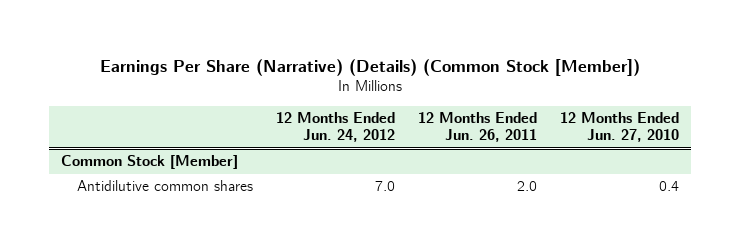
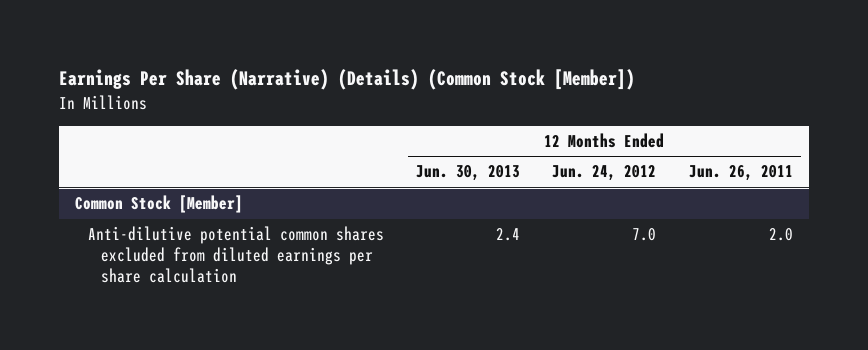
- | 12 Months Ended Jun. 24, 2012 | 12 Months Ended Jun. 26, 2011 | 12 Months Ended Jun. 27, 2010
+ | 12 Months Ended Jun. 30, 2013 | 12 Months Ended Jun. 24, 2012 | 12 Months Ended Jun. 26, 2011
@ Common Stock [Member]
- Antidilutive common shares | 7.0 | 2.0 | 0.4
+ Anti-dilutive potential common shares excluded from diluted earnings per share calculation | 2.4 | 7.0 | 2.0

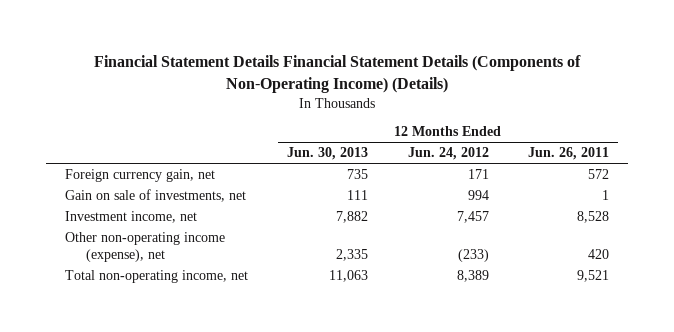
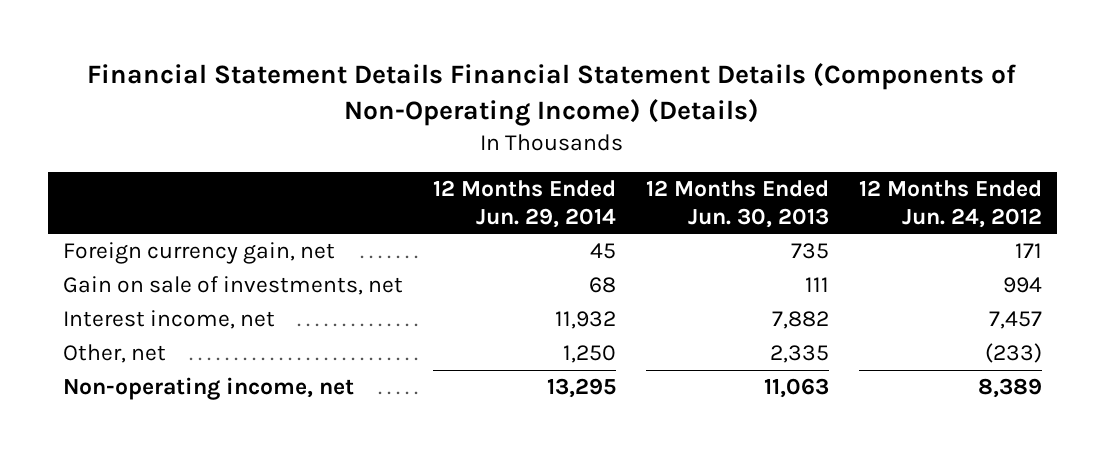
- | 12 Months Ended Jun. 30, 2013 | 12 Months Ended Jun. 24, 2012 | 12 Months Ended Jun. 26, 2011
+ | 12 Months Ended Jun. 29, 2014 | 12 Months Ended Jun. 30, 2013 | 12 Months Ended Jun. 24, 2012
- Investment income, net | 7,882 | 7,457 | 8,528
- Other non-operating income (expense), net | 2,335 | (233) | 420
- Total non-operating income, net | 11,063 | 8,389 | 9,521
+ Interest income, net | 11,932 | 7,882 | 7,457
+ Other, net | 1,250 | 2,335 | (233)
+ Non-operating income, net | 13,295 | 11,063 | 8,389

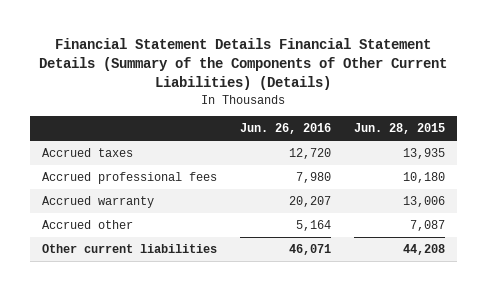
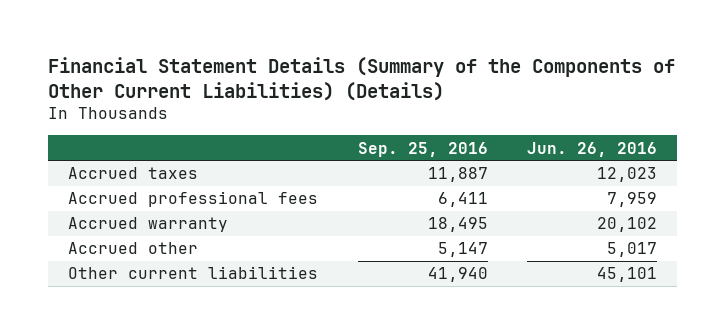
- Financial Statement Details Financial Statement Details (Summary of the Components of Other Current Liabilities) (Details)
+ Financial Statement Details (Summary of the Components of Other Current Liabilities) (Details)
- | Jun. 26, 2016 | Jun. 28, 2015
+ | Sep. 25, 2016 | Jun. 26, 2016
- Accrued taxes | 12,720 | 13,935
- Accrued professional fees | 7,980 | 10,180
- Accrued warranty | 20,207 | 13,006
- Accrued other | 5,164 | 7,087
- Other current liabilities | 46,071 | 44,208
+ Accrued taxes | 11,887 | 12,023
+ Accrued professional fees | 6,411 | 7,959
+ Accrued warranty | 18,495 | 20,102
+ Accrued other | 5,147 | 5,017
+ Other current liabilities | 41,940 | 45,101

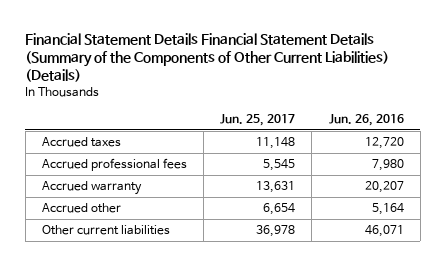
- Financial Statement Details (Summary of the Components of Other Current Liabilities) (Details)
+ Financial Statement Details Financial Statement Details (Summary of the Components of Other Current Liabilities) (Details)
- | Sep. 25, 2016 | Jun. 26, 2016
+ | Jun. 25, 2017 | Jun. 26, 2016
- Accrued taxes | 11,887 | 12,023
- Accrued professional fees | 6,411 | 7,959
- Accrued warranty | 18,495 | 20,102
- Accrued other | 5,147 | 5,017
- Other current liabilities | 41,940 | 45,101
+ Accrued taxes | 11,148 | 12,720
+ Accrued professional fees | 5,545 | 7,980
+ Accrued warranty | 13,631 | 20,207
+ Accrued other | 6,654 | 5,164
+ Other current liabilities | 36,978 | 46,071

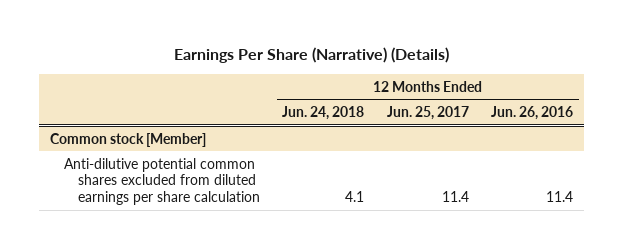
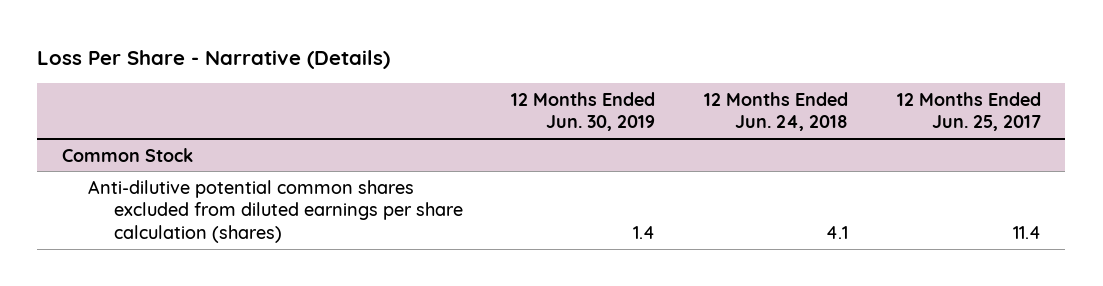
- Earnings Per Share (Narrative) (Details)
+ Loss Per Share - Narrative (Details)
- | 12 Months Ended Jun. 24, 2018 | 12 Months Ended Jun. 25, 2017 | 12 Months Ended Jun. 26, 2016
+ | 12 Months Ended Jun. 30, 2019 | 12 Months Ended Jun. 24, 2018 | 12 Months Ended Jun. 25, 2017
- Common stock [Member]
- Anti-dilutive potential common shares excluded from diluted earnings per share calculation | 4.1 | 11.4 | 11.4
+ Common Stock
+ Anti-dilutive potential common shares excluded from diluted earnings per share calculation (shares) | 1.4 | 4.1 | 11.4

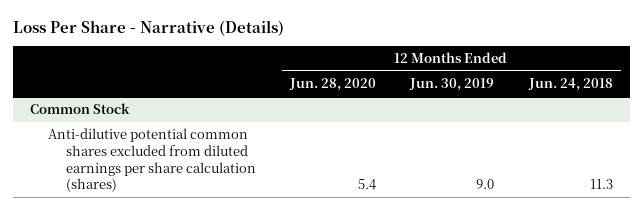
- | 12 Months Ended Jun. 30, 2019 | 12 Months Ended Jun. 24, 2018 | 12 Months Ended Jun. 25, 2017
+ | 12 Months Ended Jun. 28, 2020 | 12 Months Ended Jun. 30, 2019 | 12 Months Ended Jun. 24, 2018
@ Common Stock
- Anti-dilutive potential common shares excluded from diluted earnings per share calculation (shares) | 1.4 | 4.1 | 11.4
+ Anti-dilutive potential common shares excluded from diluted earnings per share calculation (shares) | 5.4 | 9.0 | 11.3

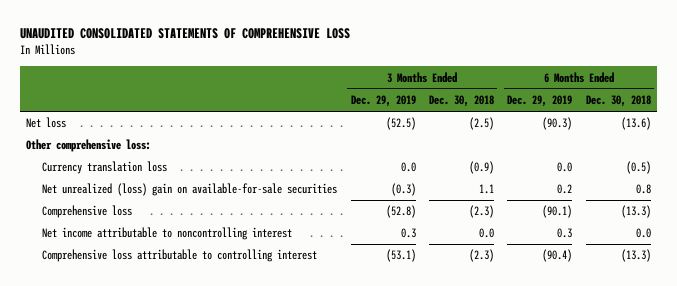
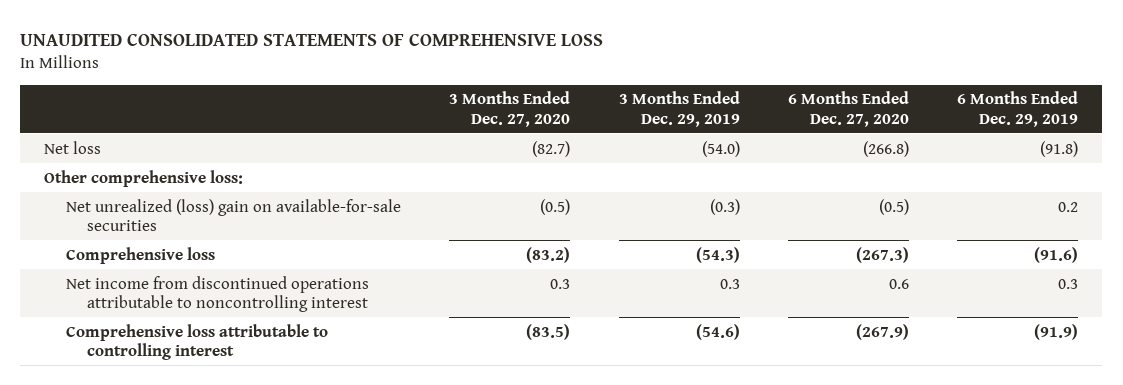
- | 3 Months Ended Dec. 29, 2019 | 3 Months Ended Dec. 30, 2018 | 6 Months Ended Dec. 29, 2019 | 6 Months Ended Dec. 30, 2018
+ | 3 Months Ended Dec. 27, 2020 | 3 Months Ended Dec. 29, 2019 | 6 Months Ended Dec. 27, 2020 | 6 Months Ended Dec. 29, 2019
- Net loss | (52.5) | (2.5) | (90.3) | (13.6)
+ Net loss | (82.7) | (54.0) | (266.8) | (91.8)
- Currency translation loss | 0.0 | (0.9) | 0.0 | (0.5)
- Comprehensive loss | (52.8) | (2.3) | (90.1) | (13.3)
- Net income attributable to noncontrolling interest | 0.3 | 0.0 | 0.3 | 0.0
- Comprehensive loss attributable to controlling interest | (53.1) | (2.3) | (90.4) | (13.3)
+ Comprehensive loss | (83.2) | (54.3) | (267.3) | (91.6)
+ Net income from discontinued operations attributable to noncontrolling interest | 0.3 | 0.3 | 0.6 | 0.3
+ Comprehensive loss attributable to controlling interest | (83.5) | (54.6) | (267.9) | (91.9)

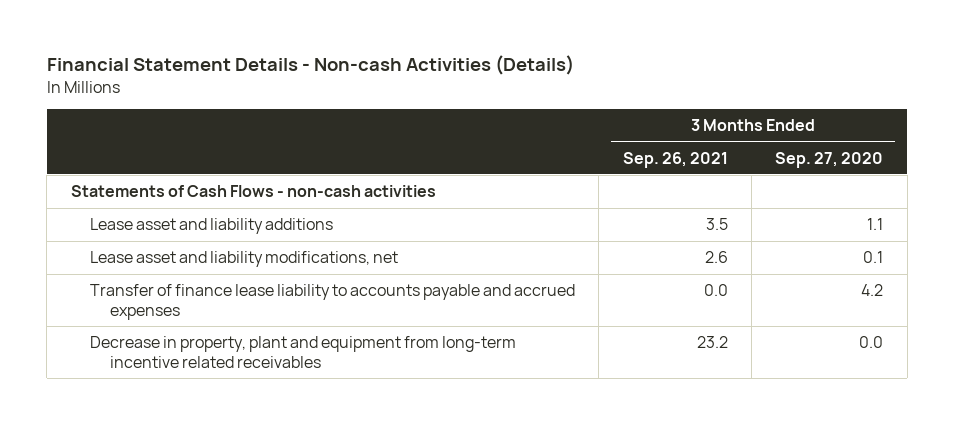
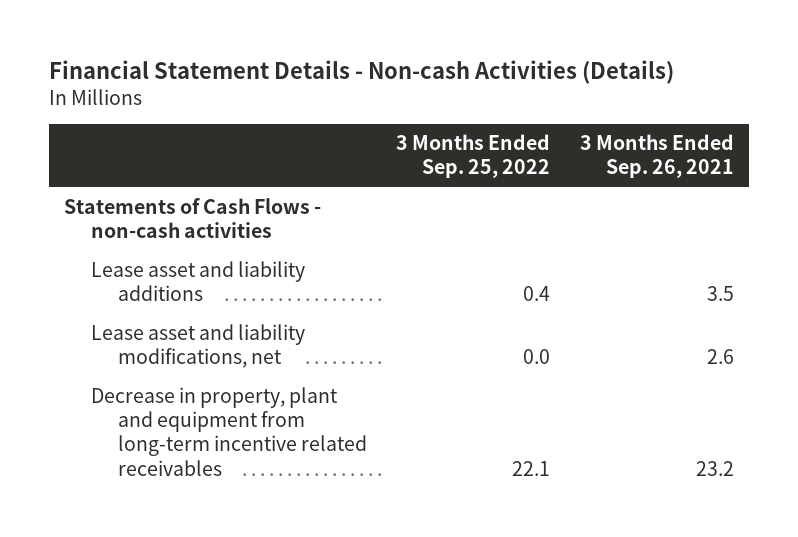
- | 3 Months Ended Sep. 26, 2021 | 3 Months Ended Sep. 27, 2020
+ | 3 Months Ended Sep. 25, 2022 | 3 Months Ended Sep. 26, 2021
- Transfer of finance lease liability to accounts payable and accrued expenses | 0.0 | 4.2

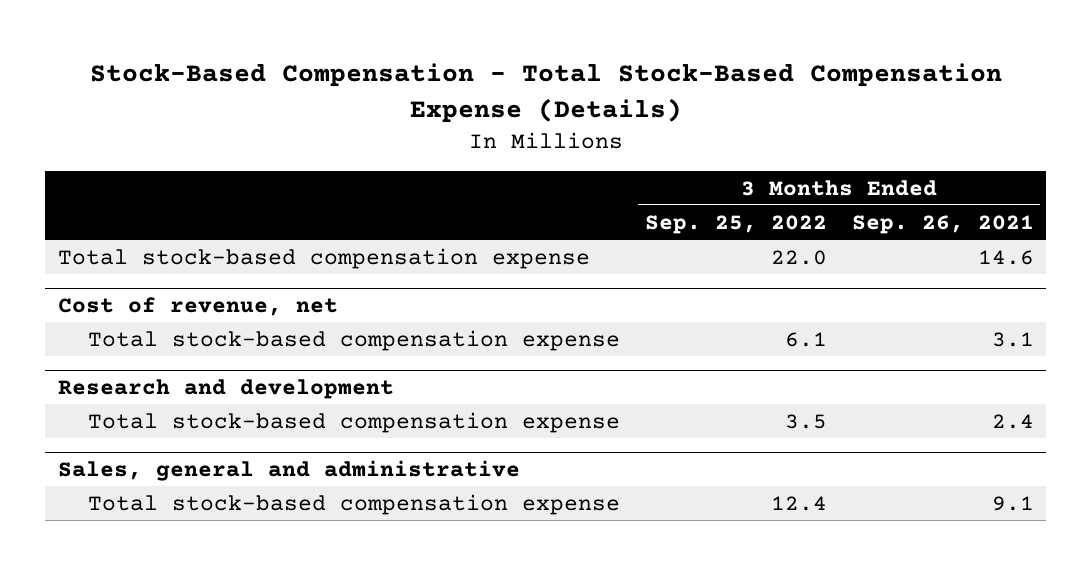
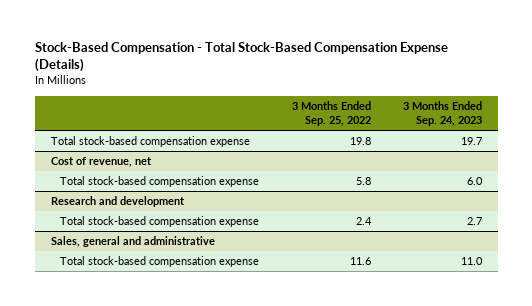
- | 3 Months Ended Sep. 25, 2022 | 3 Months Ended Sep. 26, 2021
+ | 3 Months Ended Sep. 25, 2022 | 3 Months Ended Sep. 24, 2023
- Total stock-based compensation expense | 22.0 | 14.6
+ Total stock-based compensation expense | 19.8 | 19.7
@ Cost of revenue, net
- Total stock-based compensation expense | 6.1 | 3.1
+ Total stock-based compensation expense | 5.8 | 6.0
@ Research and development
- Total stock-based compensation expense | 3.5 | 2.4
+ Total stock-based compensation expense | 2.4 | 2.7
@ Sales, general and administrative
- Total stock-based compensation expense | 12.4 | 9.1
+ Total stock-based compensation expense | 11.6 | 11.0

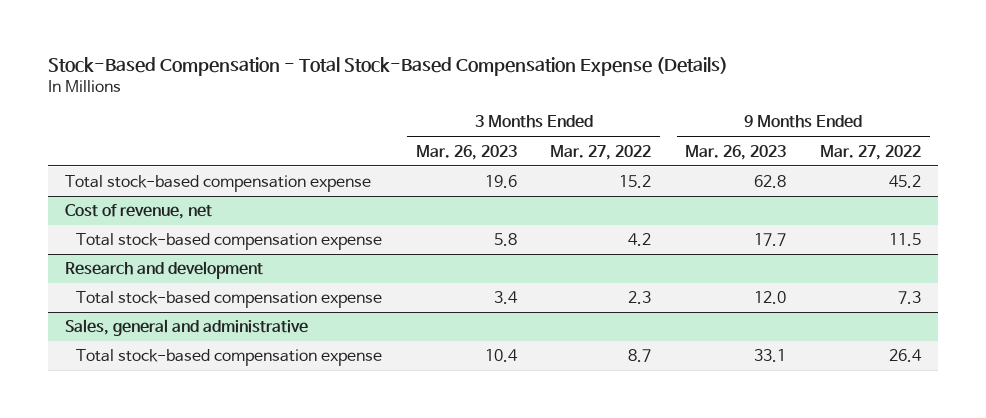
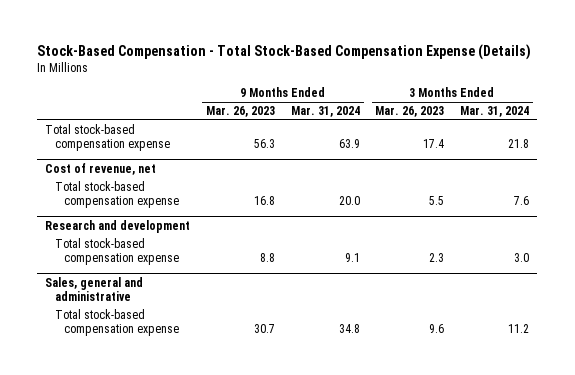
- | 3 Months Ended Mar. 26, 2023 | 3 Months Ended Mar. 27, 2022 | 9 Months Ended Mar. 26, 2023 | 9 Months Ended Mar. 27, 2022
+ | 9 Months Ended Mar. 26, 2023 | 9 Months Ended Mar. 31, 2024 | 3 Months Ended Mar. 26, 2023 | 3 Months Ended Mar. 31, 2024
- Total stock-based compensation expense | 19.6 | 15.2 | 62.8 | 45.2
+ Total stock-based compensation expense | 56.3 | 63.9 | 17.4 | 21.8
@ Cost of revenue, net
- Total stock-based compensation expense | 5.8 | 4.2 | 17.7 | 11.5
+ Total stock-based compensation expense | 16.8 | 20.0 | 5.5 | 7.6
@ Research and development
- Total stock-based compensation expense | 3.4 | 2.3 | 12.0 | 7.3
+ Total stock-based compensation expense | 8.8 | 9.1 | 2.3 | 3.0
@ Sales, general and administrative
- Total stock-based compensation expense | 10.4 | 8.7 | 33.1 | 26.4
+ Total stock-based compensation expense | 30.7 | 34.8 | 9.6 | 11.2

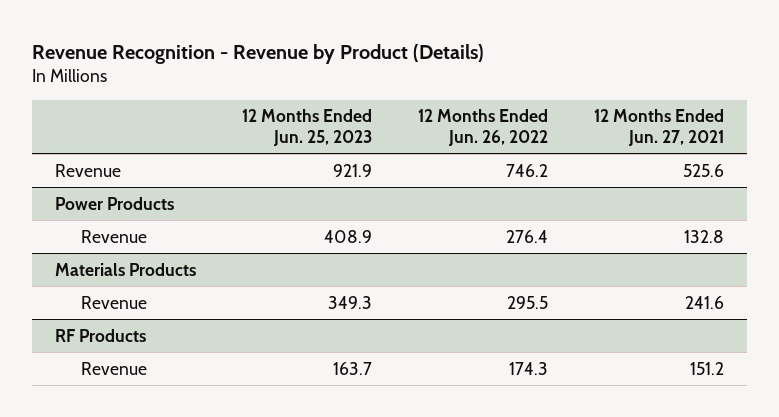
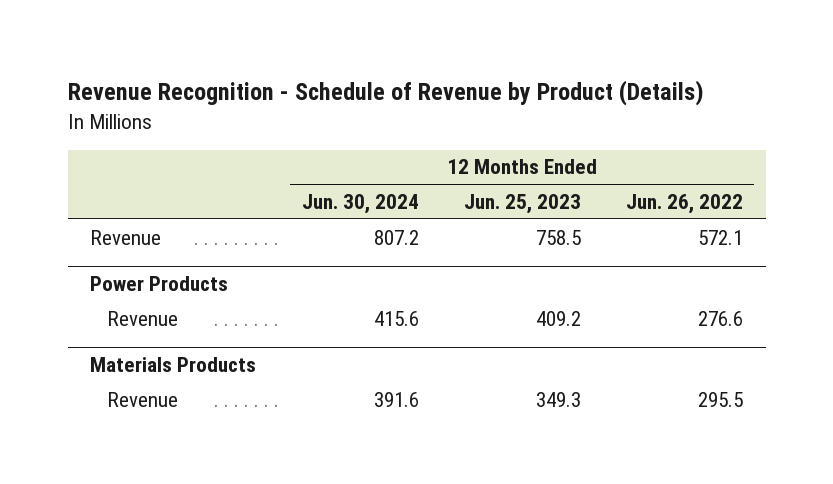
- Revenue Recognition - Revenue by Product (Details)
+ Revenue Recognition - Schedule of Revenue by Product (Details)
- | 12 Months Ended Jun. 25, 2023 | 12 Months Ended Jun. 26, 2022 | 12 Months Ended Jun. 27, 2021
+ | 12 Months Ended Jun. 30, 2024 | 12 Months Ended Jun. 25, 2023 | 12 Months Ended Jun. 26, 2022
- Revenue | 921.9 | 746.2 | 525.6
+ Revenue | 807.2 | 758.5 | 572.1
@ Power Products
- Revenue | 408.9 | 276.4 | 132.8
+ Revenue | 415.6 | 409.2 | 276.6
- RF Products
- Revenue | 163.7 | 174.3 | 151.2

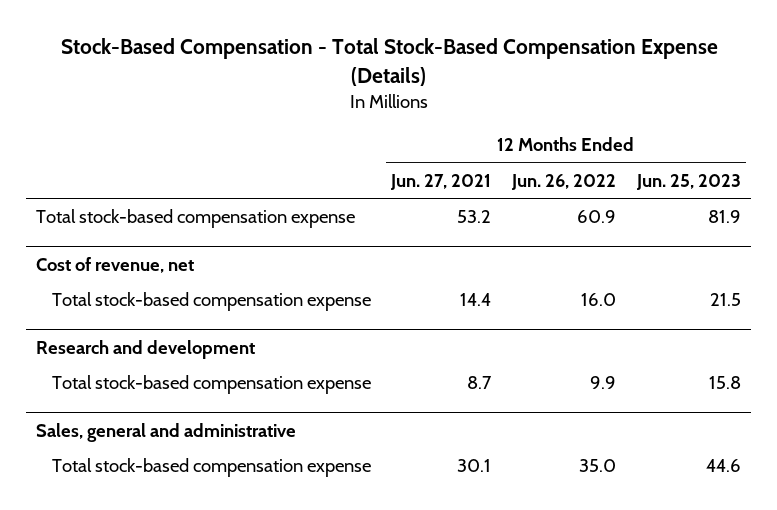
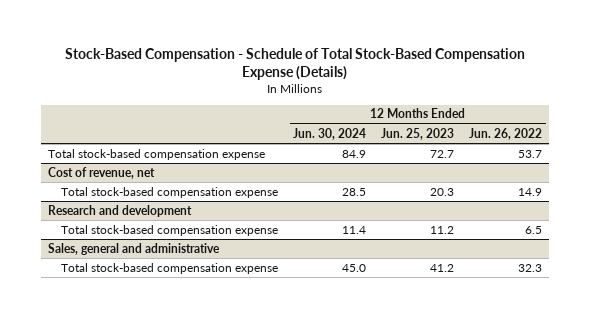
- Stock-Based Compensation - Total Stock-Based Compensation Expense (Details)
+ Stock-Based Compensation - Schedule of Total Stock-Based Compensation Expense (Details)
- | 12 Months Ended Jun. 27, 2021 | 12 Months Ended Jun. 26, 2022 | 12 Months Ended Jun. 25, 2023
+ | 12 Months Ended Jun. 30, 2024 | 12 Months Ended Jun. 25, 2023 | 12 Months Ended Jun. 26, 2022
- Total stock-based compensation expense | 53.2 | 60.9 | 81.9
+ Total stock-based compensation expense | 84.9 | 72.7 | 53.7
@ Cost of revenue, net
- Total stock-based compensation expense | 14.4 | 16.0 | 21.5
+ Total stock-based compensation expense | 28.5 | 20.3 | 14.9
@ Research and development
- Total stock-based compensation expense | 8.7 | 9.9 | 15.8
+ Total stock-based compensation expense | 11.4 | 11.2 | 6.5
@ Sales, general and administrative
- Total stock-based compensation expense | 30.1 | 35.0 | 44.6
+ Total stock-based compensation expense | 45.0 | 41.2 | 32.3

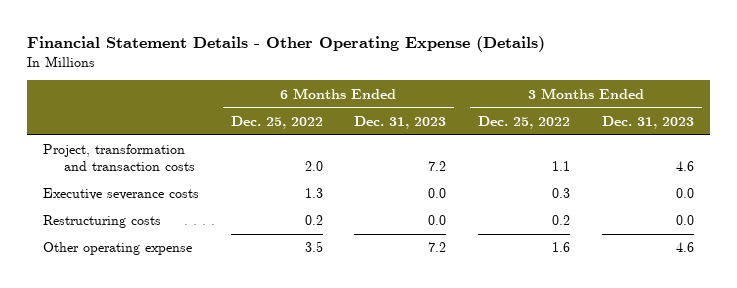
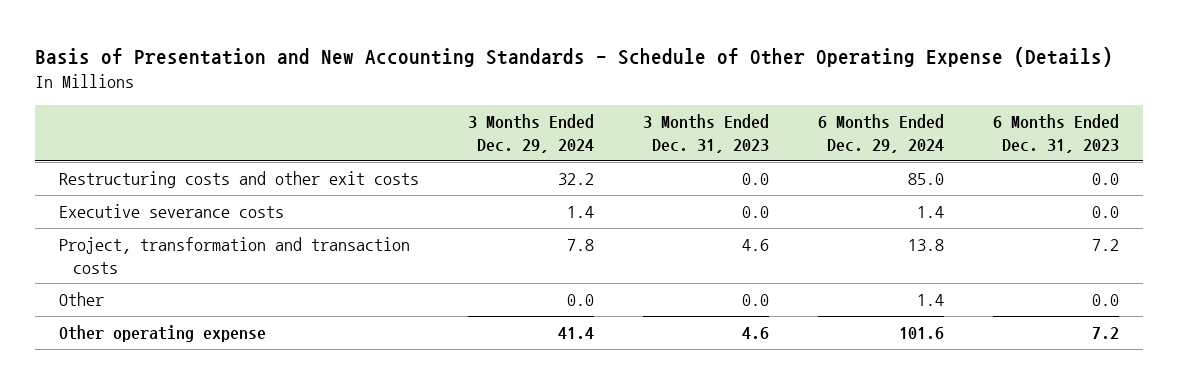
- Financial Statement Details - Other Operating Expense (Details)
+ Basis of Presentation and New Accounting Standards - Schedule of Other Operating Expense (Details)
- | 6 Months Ended Dec. 25, 2022 | 6 Months Ended Dec. 31, 2023 | 3 Months Ended Dec. 25, 2022 | 3 Months Ended Dec. 31, 2023
+ | 3 Months Ended Dec. 29, 2024 | 3 Months Ended Dec. 31, 2023 | 6 Months Ended Dec. 29, 2024 | 6 Months Ended Dec. 31, 2023
+ Restructuring costs and other exit costs | 32.2 | 0.0 | 85.0 | 0.0
- Restructuring costs | 0.2 | 0.0 | 0.2 | 0.0
moved down: Project, transformation and transaction costs | 7.8 | 4.6 | 13.8 | 7.2
+ Other | 0.0 | 0.0 | 1.4 | 0.0

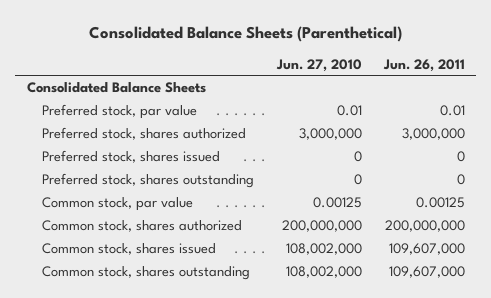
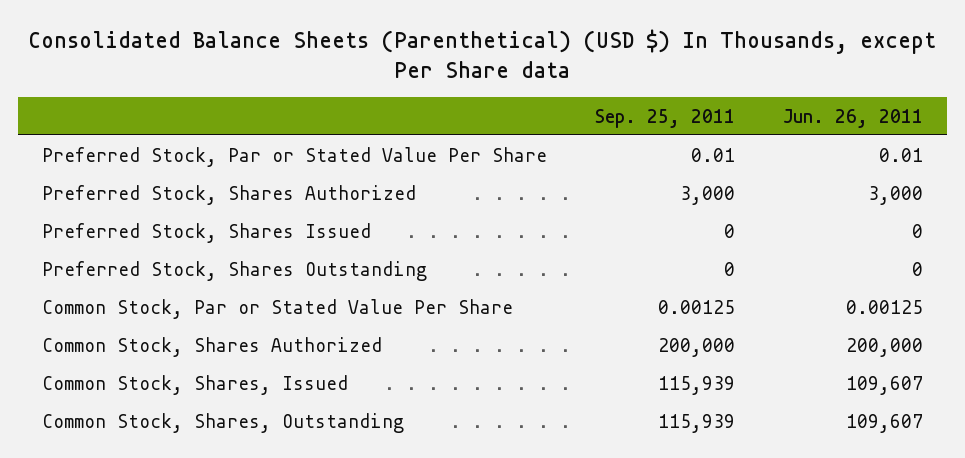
- Consolidated Balance Sheets (Parenthetical)
+ Consolidated Balance Sheets (Parenthetical) (USD $) In Thousands, except Per Share data
- | Jun. 27, 2010 | Jun. 26, 2011
+ | Sep. 25, 2011 | Jun. 26, 2011
- Consolidated Balance Sheets
- Preferred stock, par value | 0.01 | 0.01
- Preferred stock, shares authorized | 3,000,000 | 3,000,000
- Preferred stock, shares issued | 0 | 0
- Preferred stock, shares outstanding | 0 | 0
- Common stock, par value | 0.00125 | 0.00125
- Common stock, shares authorized | 200,000,000 | 200,000,000
- Common stock, shares issued | 108,002,000 | 109,607,000
- Common stock, shares outstanding | 108,002,000 | 109,607,000
+ Preferred Stock, Par or Stated Value Per Share | 0.01 | 0.01
+ Preferred Stock, Shares Authorized | 3,000 | 3,000
+ Preferred Stock, Shares Issued | 0 | 0
+ Preferred Stock, Shares Outstanding | 0 | 0
+ Common Stock, Par or Stated Value Per Share | 0.00125 | 0.00125
+ Common Stock, Shares Authorized | 200,000 | 200,000
+ Common Stock, Shares, Issued | 115,939 | 109,607
+ Common Stock, Shares, Outstanding | 115,939 | 109,607

